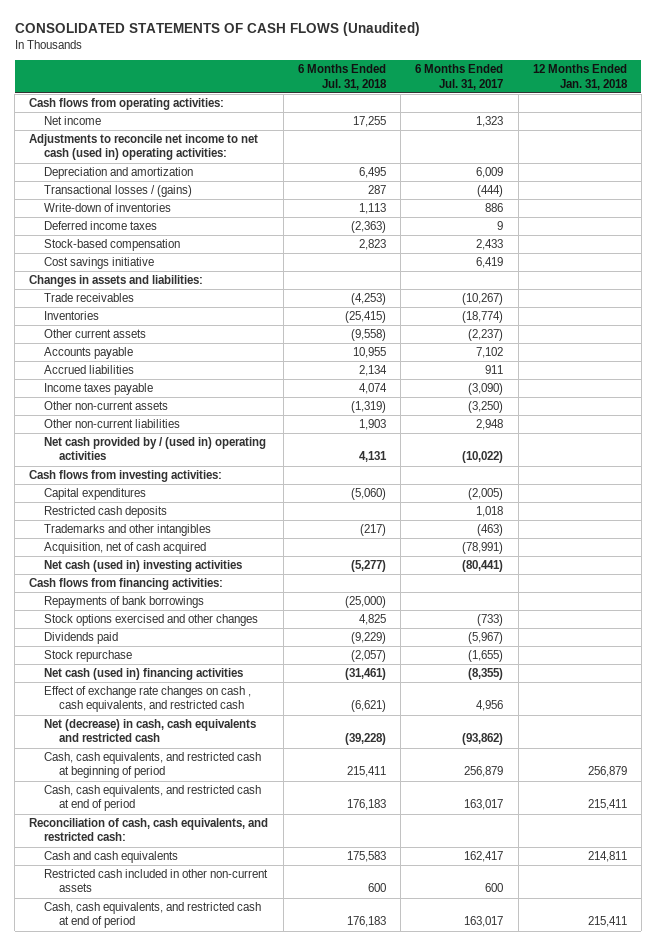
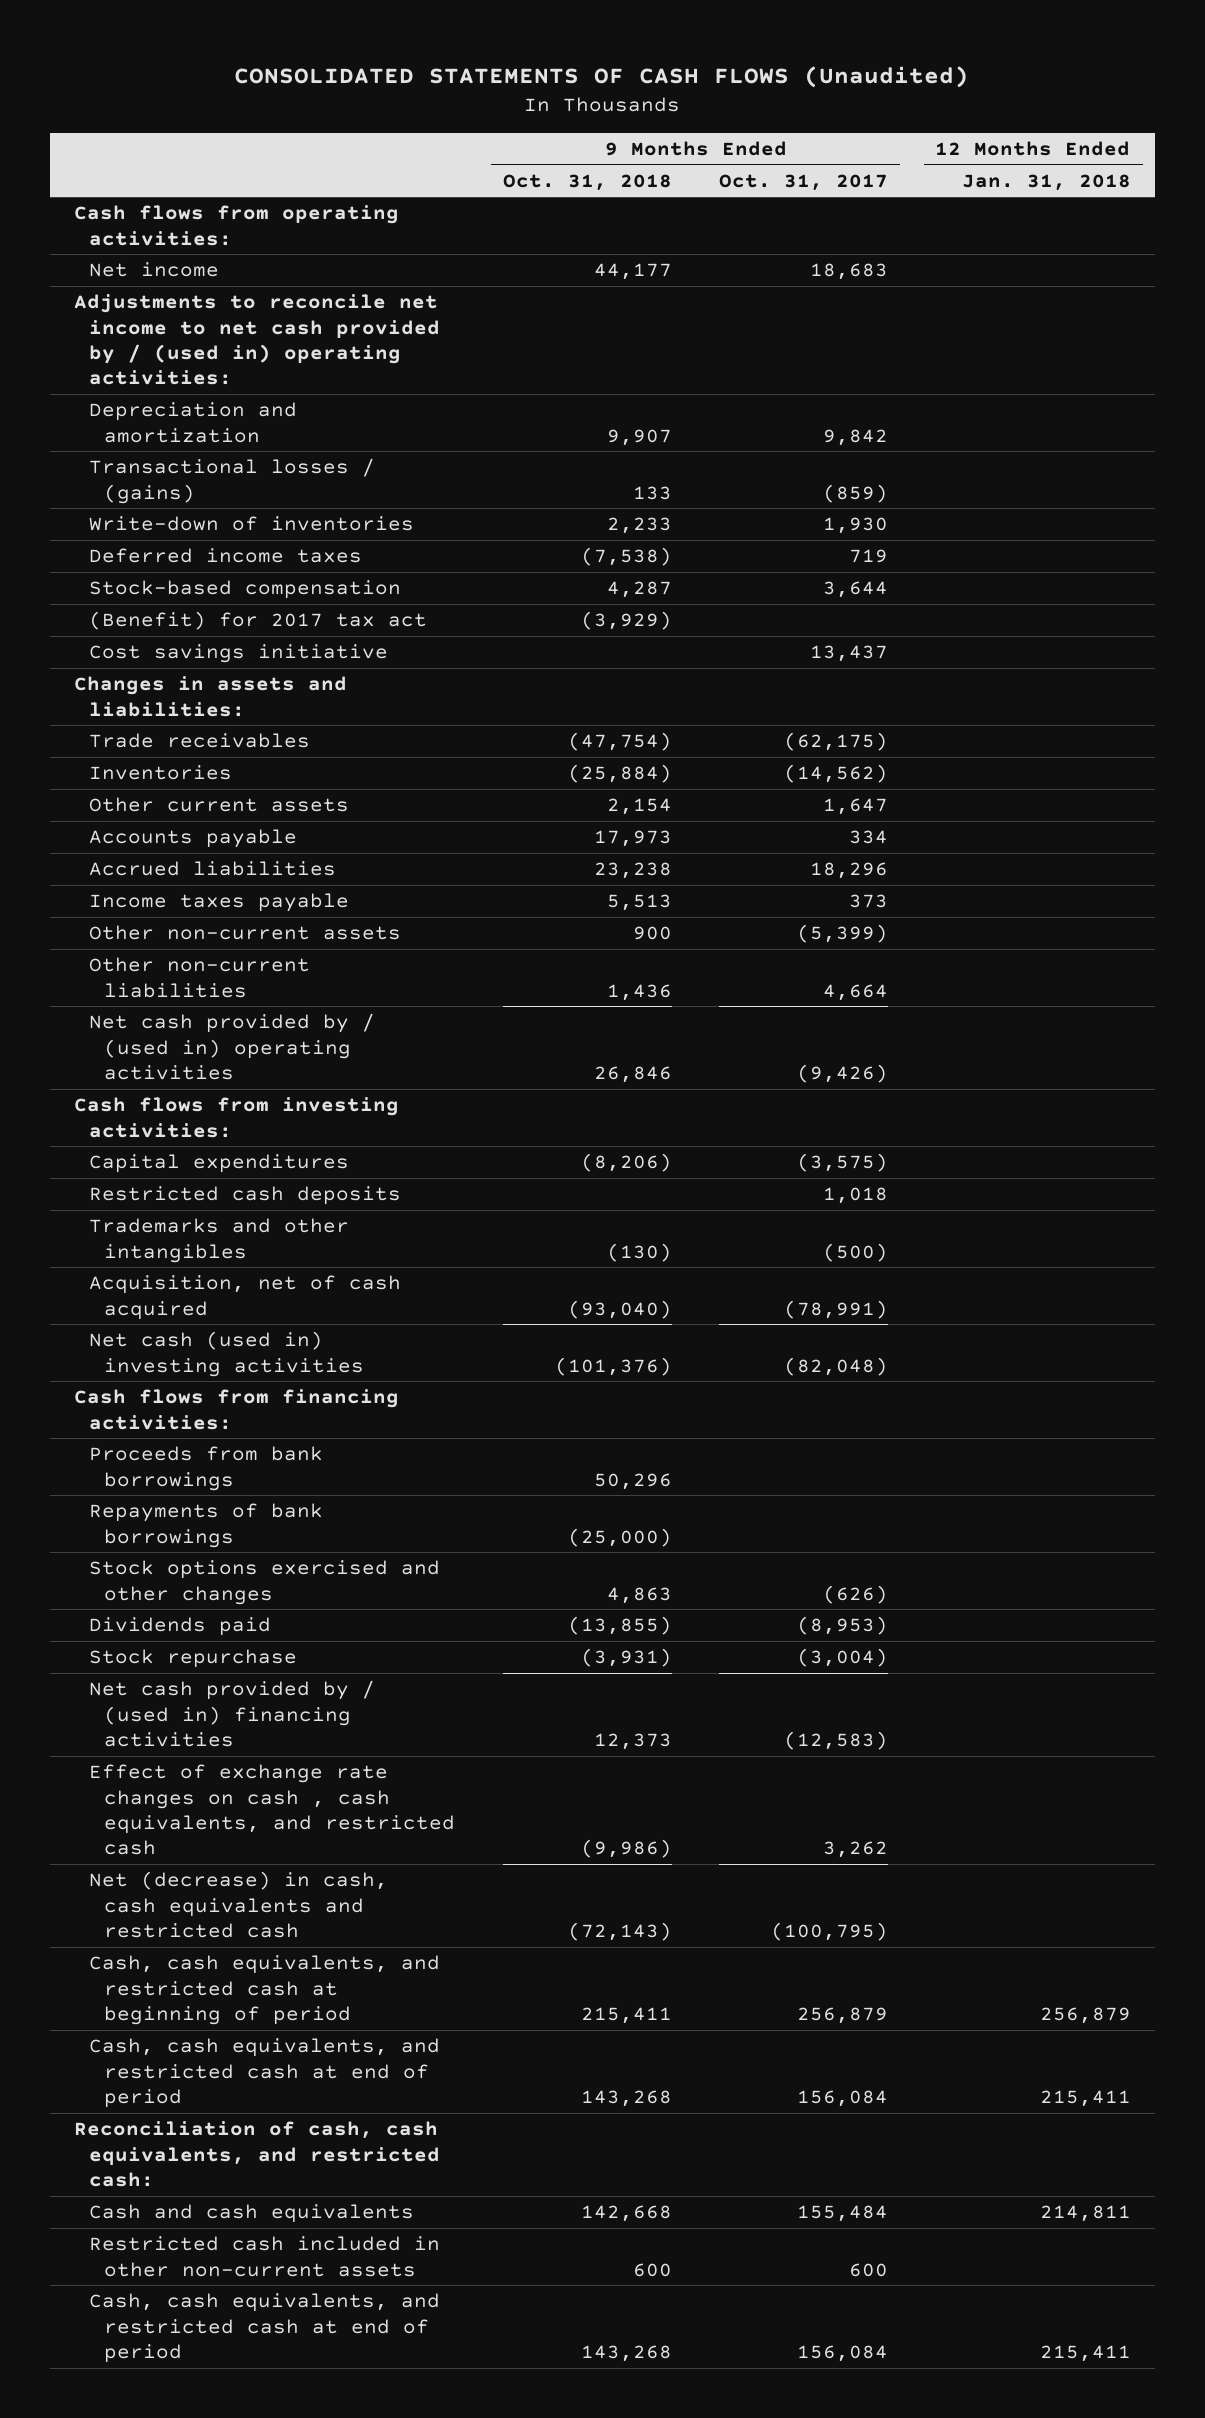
- | 6 Months Ended Jul. 31, 2018 | 6 Months Ended Jul. 31, 2017 | 12 Months Ended Jan. 31, 2018
+ | 9 Months Ended Oct. 31, 2018 | 9 Months Ended Oct. 31, 2017 | 12 Months Ended Jan. 31, 2018
- Adjustments to reconcile net income to net cash (used in) operating activities:
+ Adjustments to reconcile net income to net cash provided by / (used in) operating activities:
+ (Benefit) for 2017 tax act | (3,929) | |
+ Proceeds from bank borrowings | 50,296 | |
- Net cash (used in) financing activities | (31,461) | (8,355) |
+ Net cash provided by / (used in) financing activities | 12,373 | (12,583) |

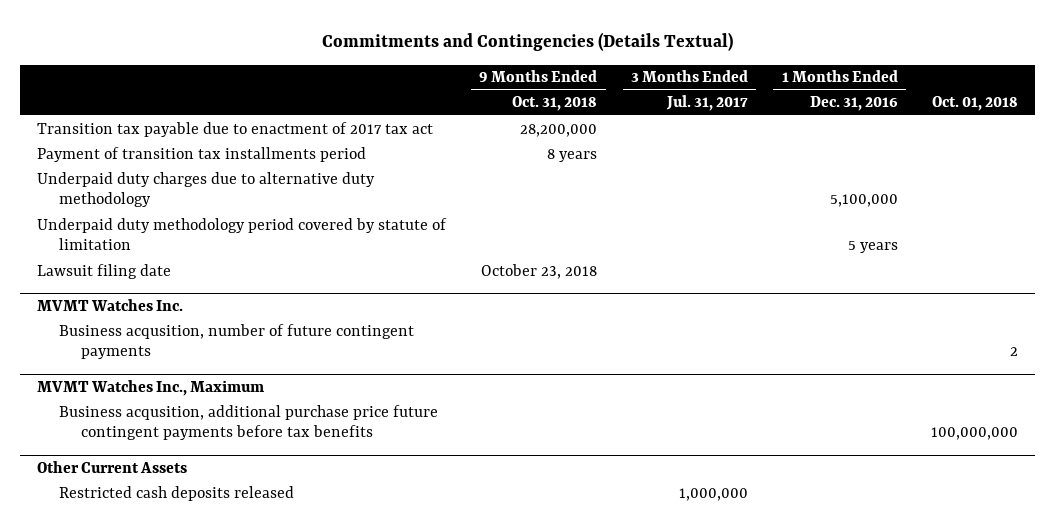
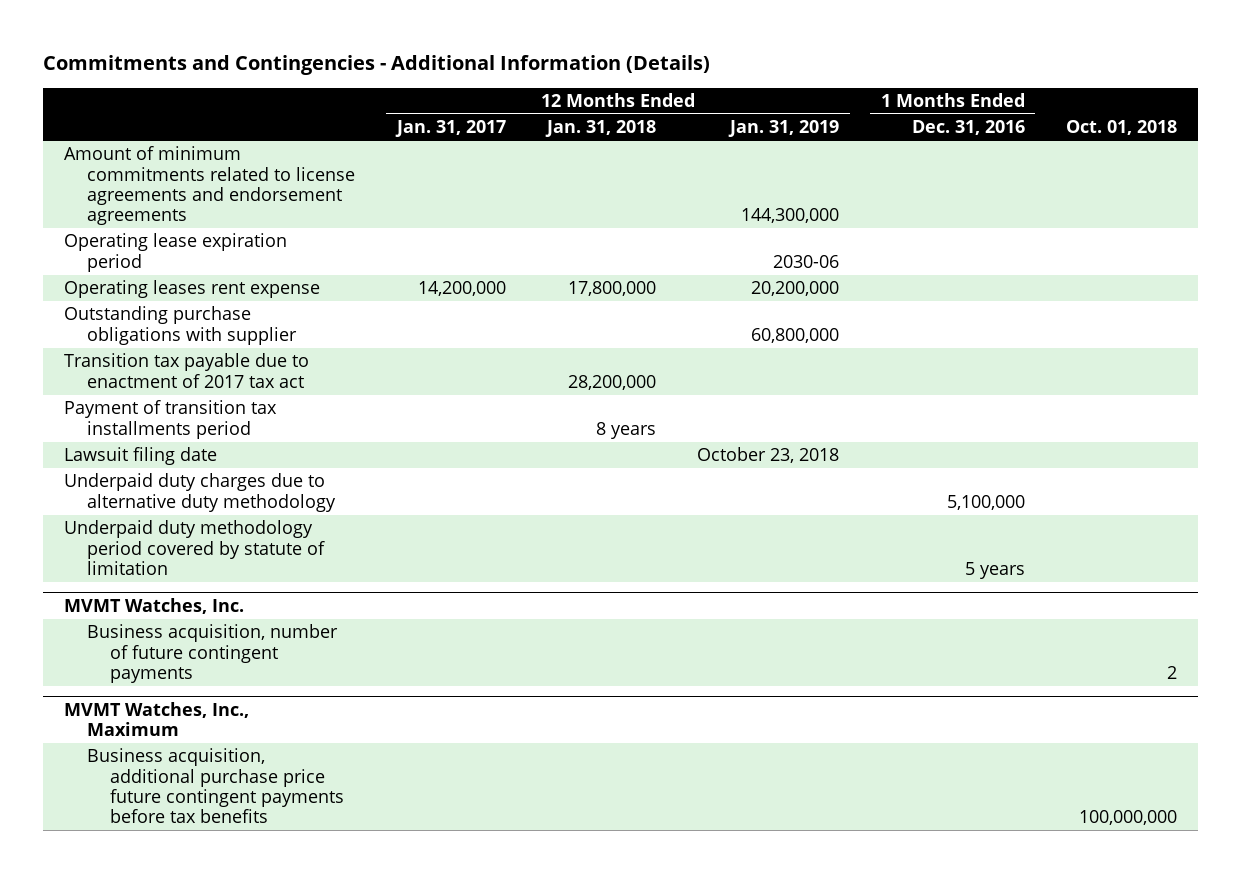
- Commitments and Contingencies (Details Textual)
+ Commitments and Contingencies - Additional Information (Details)
- | 9 Months Ended Oct. 31, 2018 | 3 Months Ended Jul. 31, 2017 | 1 Months Ended Dec. 31, 2016 | Oct. 01, 2018
+ | 12 Months Ended Jan. 31, 2017 | 12 Months Ended Jan. 31, 2018 | 12 Months Ended Jan. 31, 2019 | 1 Months Ended Dec. 31, 2016 | Oct. 01, 2018
+ Amount of minimum commitments related to license agreements and endorsement agreements | | | 144,300,000 | |
+ Operating lease expiration period | | | 2030-06 | |
+ Operating leases rent expense | 14,200,000 | 17,800,000 | 20,200,000 | |
+ Outstanding purchase obligations with supplier | | | 60,800,000 | |
moved up: Lawsuit filing date | | | October 23, 2018 | |
- MVMT Watches Inc.
- Business acqusition, number of future contingent payments | | | | 2
- MVMT Watches Inc., Maximum
- Business acqusition, additional purchase price future contingent payments before tax benefits | | | | 100,000,000
- Other Current Assets
- Restricted cash deposits released | | 1,000,000 | |
+ MVMT Watches, Inc.
+ Business acquisition, number of future contingent payments | | | | | 2
+ MVMT Watches, Inc., Maximum
+ Business acquisition, additional purchase price future contingent payments before tax benefits | | | | | 100,000,000

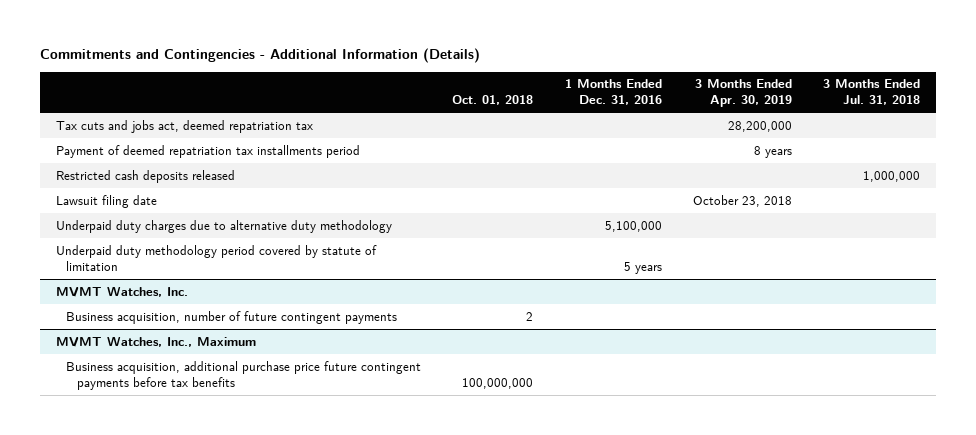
- | 12 Months Ended Jan. 31, 2017 | 12 Months Ended Jan. 31, 2018 | 12 Months Ended Jan. 31, 2019 | 1 Months Ended Dec. 31, 2016 | Oct. 01, 2018
+ | Oct. 01, 2018 | 1 Months Ended Dec. 31, 2016 | 3 Months Ended Apr. 30, 2019 | 3 Months Ended Jul. 31, 2018
- Amount of minimum commitments related to license agreements and endorsement agreements | | | 144,300,000 | |
- Operating lease expiration period | | | 2030-06 | |
- Operating leases rent expense | 14,200,000 | 17,800,000 | 20,200,000 | |
- Outstanding purchase obligations with supplier | | | 60,800,000 | |
- Transition tax payable due to enactment of 2017 tax act | | 28,200,000 | | |
- Payment of transition tax installments period | | 8 years | | |
+ Tax cuts and jobs act, deemed repatriation tax | | | 28,200,000 |
+ Payment of deemed repatriation tax installments period | | | 8 years |
+ Restricted cash deposits released | | | | 1,000,000

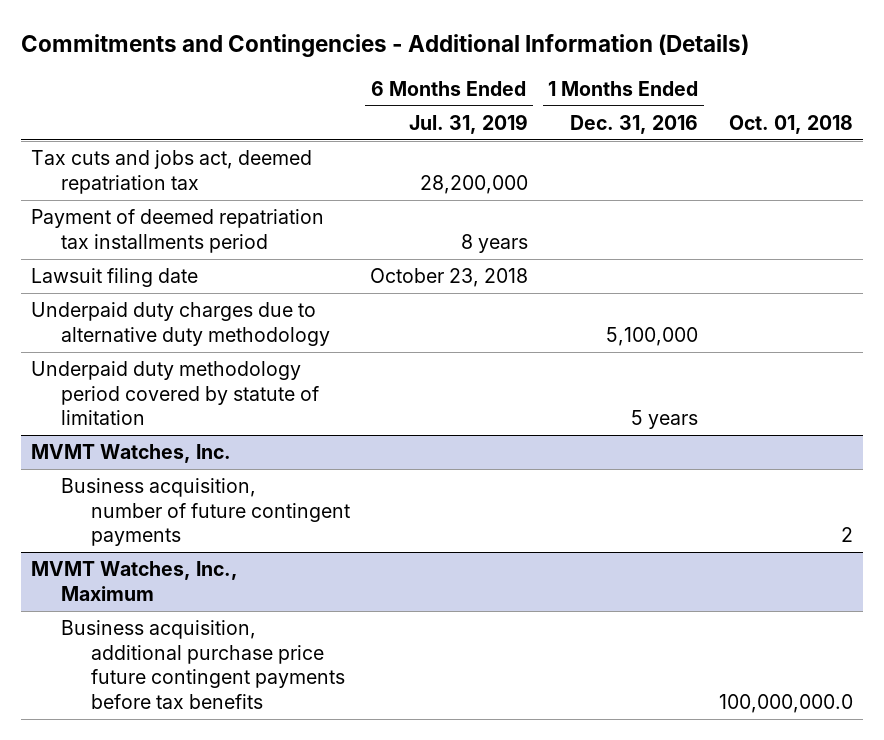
- | Oct. 01, 2018 | 1 Months Ended Dec. 31, 2016 | 3 Months Ended Apr. 30, 2019 | 3 Months Ended Jul. 31, 2018
+ | 6 Months Ended Jul. 31, 2019 | 1 Months Ended Dec. 31, 2016 | Oct. 01, 2018
- Restricted cash deposits released | | | | 1,000,000
@ MVMT Watches, Inc., Maximum
- Business acquisition, additional purchase price future contingent payments before tax benefits | 100,000,000 | | |
+ Business acquisition, additional purchase price future contingent payments before tax benefits | | | 100,000,000.0

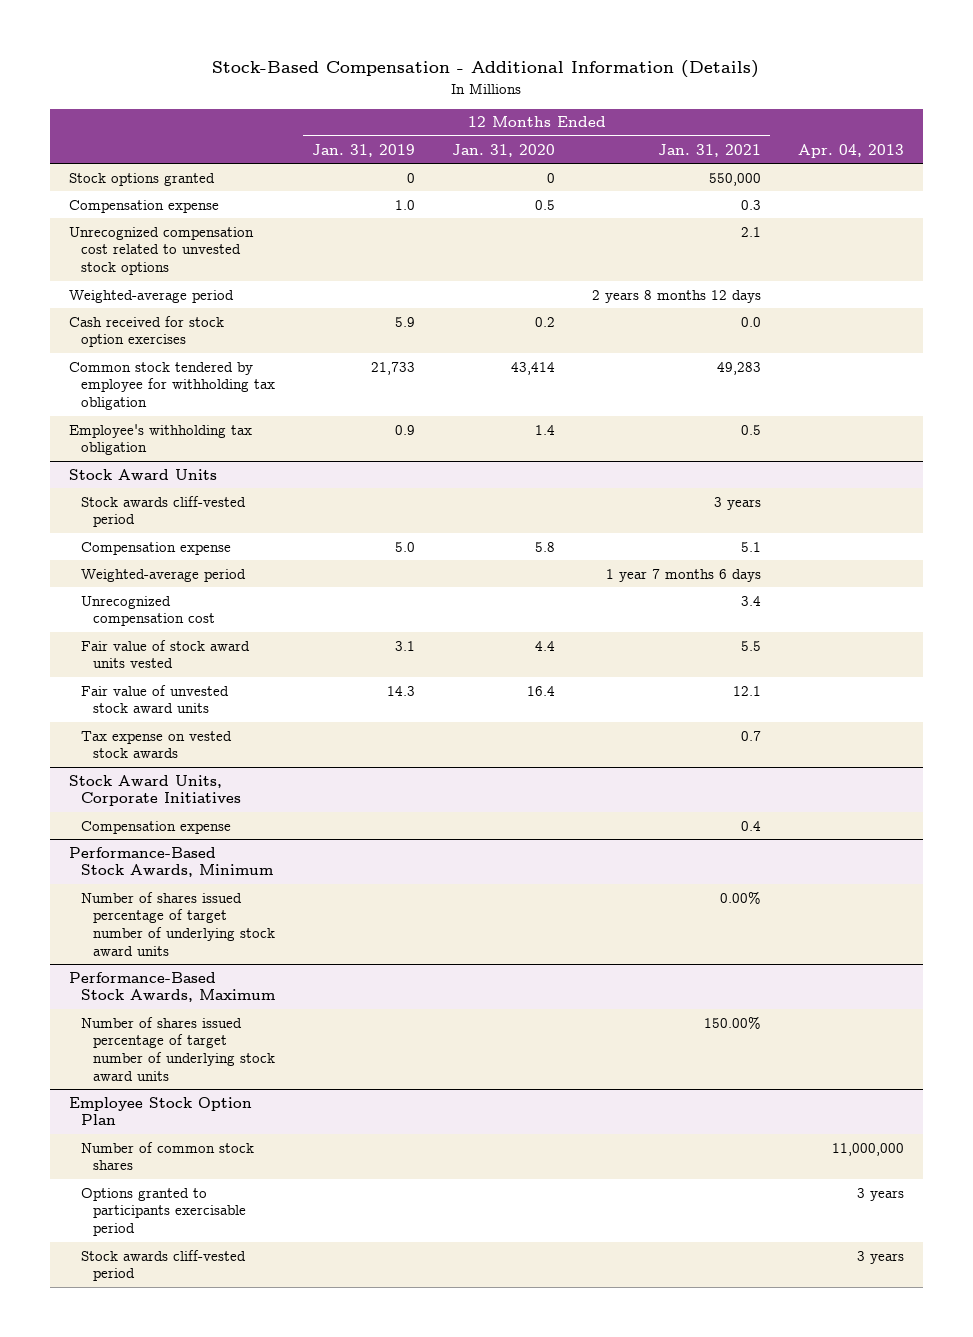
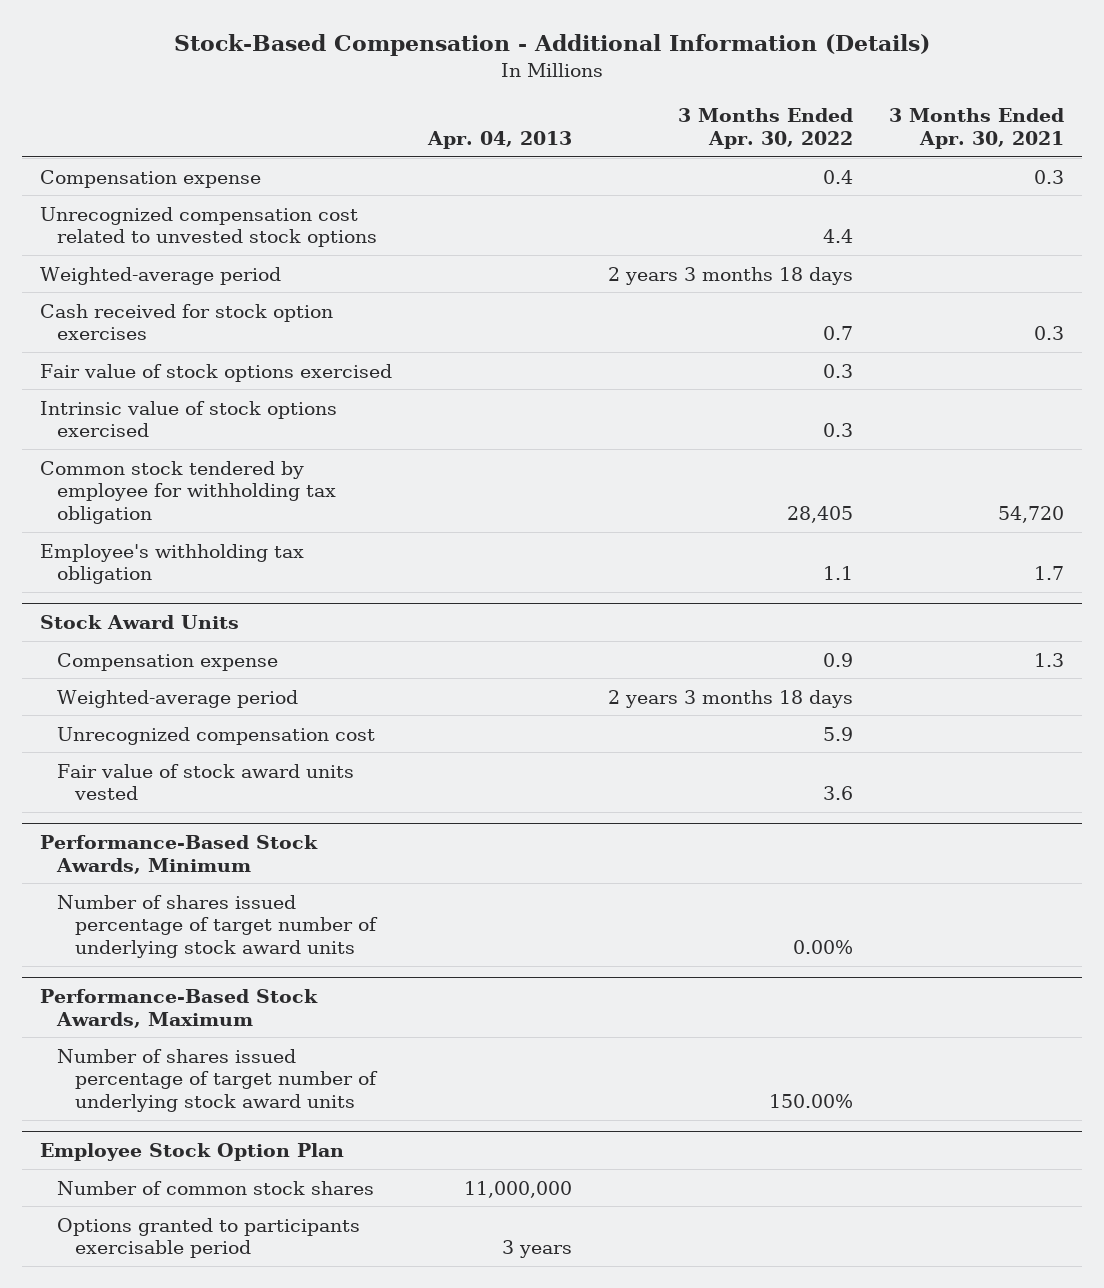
- | 12 Months Ended Jan. 31, 2019 | 12 Months Ended Jan. 31, 2020 | 12 Months Ended Jan. 31, 2021 | Apr. 04, 2013
+ | Apr. 04, 2013 | 3 Months Ended Apr. 30, 2022 | 3 Months Ended Apr. 30, 2021
- Stock options granted | 0 | 0 | 550,000 |
+ Fair value of stock options exercised | | 0.3 |
+ Intrinsic value of stock options exercised | | 0.3 |
@ Stock Award Units
- Stock awards cliff-vested period | | | 3 years |
- Fair value of unvested stock award units | 14.3 | 16.4 | 12.1 |
- Tax expense on vested stock awards | | | 0.7 |
- Stock Award Units, Corporate Initiatives
- Compensation expense | | | 0.4 |
@ Employee Stock Option Plan
- Stock awards cliff-vested period | | | | 3 years

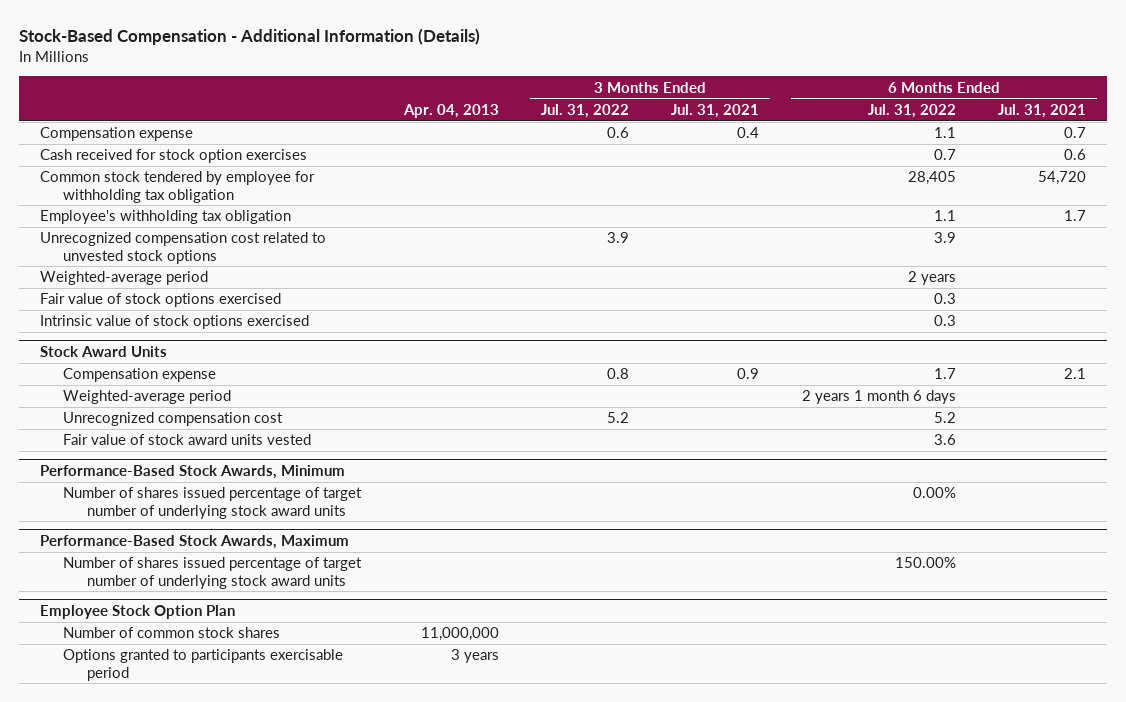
- | Apr. 04, 2013 | 3 Months Ended Apr. 30, 2022 | 3 Months Ended Apr. 30, 2021
+ | Apr. 04, 2013 | 3 Months Ended Jul. 31, 2022 | 3 Months Ended Jul. 31, 2021 | 6 Months Ended Jul. 31, 2022 | 6 Months Ended Jul. 31, 2021
moved up: Cash received for stock option exercises | | | | 0.7 | 0.6
moved up: Common stock tendered by employee for withholding tax obligation | | | | 28,405 | 54,720
moved up: Employee's withholding tax obligation | | | | 1.1 | 1.7

